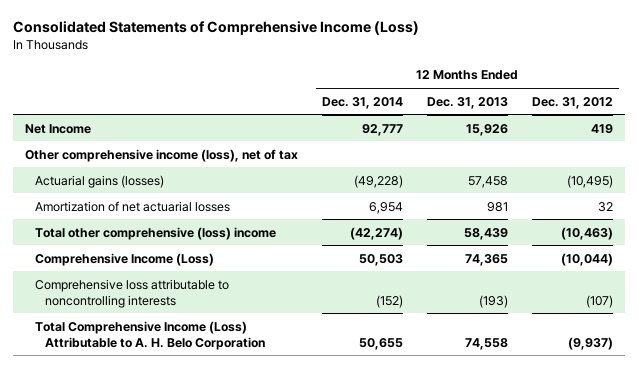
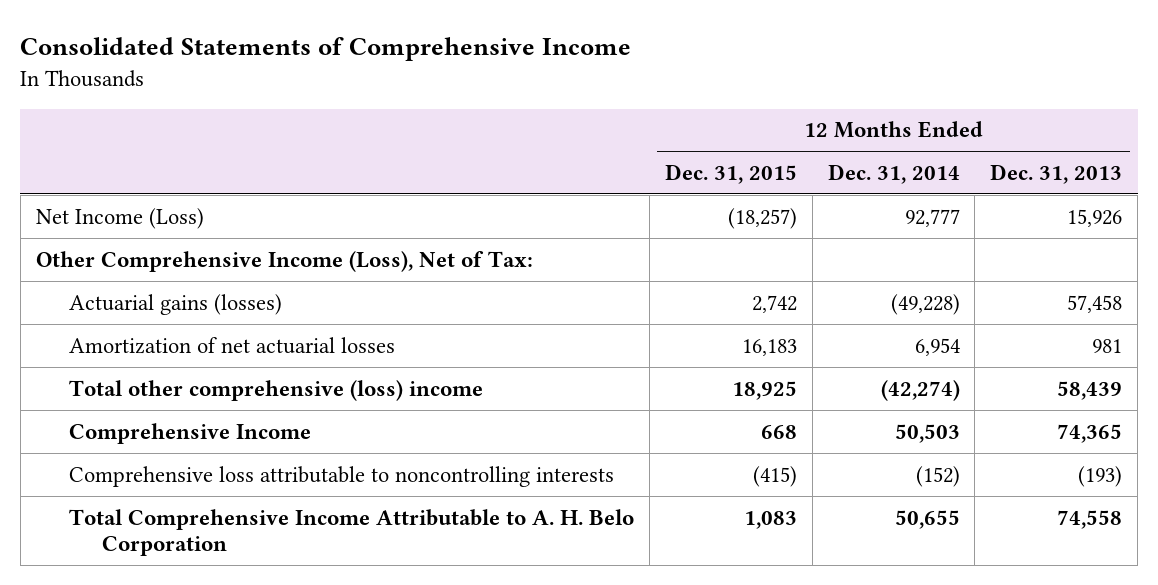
- Consolidated Statements of Comprehensive Income (Loss)
+ Consolidated Statements of Comprehensive Income
- | 12 Months Ended Dec. 31, 2014 | 12 Months Ended Dec. 31, 2013 | 12 Months Ended Dec. 31, 2012
+ | 12 Months Ended Dec. 31, 2015 | 12 Months Ended Dec. 31, 2014 | 12 Months Ended Dec. 31, 2013
- Net Income | 92,777 | 15,926 | 419
- Other comprehensive income (loss), net of tax
+ Net Income (Loss) | (18,257) | 92,777 | 15,926
+ Other Comprehensive Income (Loss), Net of Tax:
- Comprehensive Income (Loss) | 50,503 | 74,365 | (10,044)
+ Comprehensive Income | 668 | 50,503 | 74,365
- Total Comprehensive Income (Loss) Attributable to A. H. Belo Corporation | 50,655 | 74,558 | (9,937)
+ Total Comprehensive Income Attributable to A. H. Belo Corporation | 1,083 | 50,655 | 74,558

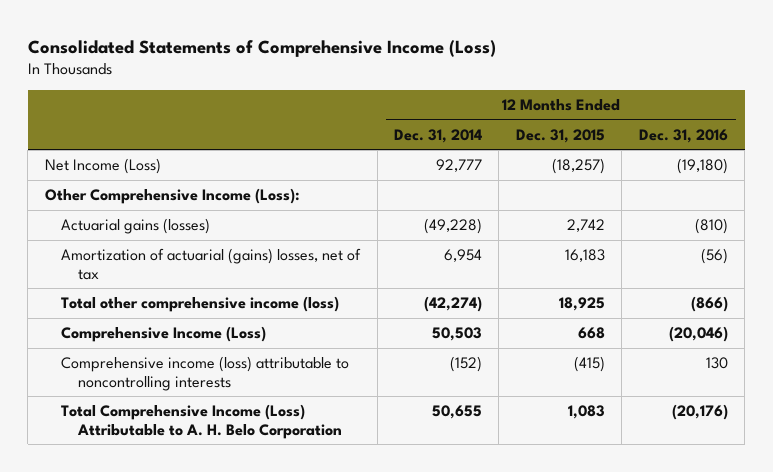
- Consolidated Statements of Comprehensive Income
+ Consolidated Statements of Comprehensive Income (Loss)
- | 12 Months Ended Dec. 31, 2015 | 12 Months Ended Dec. 31, 2014 | 12 Months Ended Dec. 31, 2013
+ | 12 Months Ended Dec. 31, 2014 | 12 Months Ended Dec. 31, 2015 | 12 Months Ended Dec. 31, 2016
- Other Comprehensive Income (Loss), Net of Tax:
+ Other Comprehensive Income (Loss):
- Amortization of net actuarial losses | 16,183 | 6,954 | 981
- Total other comprehensive (loss) income | 18,925 | (42,274) | 58,439
- Comprehensive Income | 668 | 50,503 | 74,365
- Comprehensive loss attributable to noncontrolling interests | (415) | (152) | (193)
- Total Comprehensive Income Attributable to A. H. Belo Corporation | 1,083 | 50,655 | 74,558
+ Amortization of actuarial (gains) losses, net of tax | 6,954 | 16,183 | (56)
+ Total other comprehensive income (loss) | (42,274) | 18,925 | (866)
+ Comprehensive Income (Loss) | 50,503 | 668 | (20,046)
+ Comprehensive income (loss) attributable to noncontrolling interests | (152) | (415) | 130
+ Total Comprehensive Income (Loss) Attributable to A. H. Belo Corporation | 50,655 | 1,083 | (20,176)

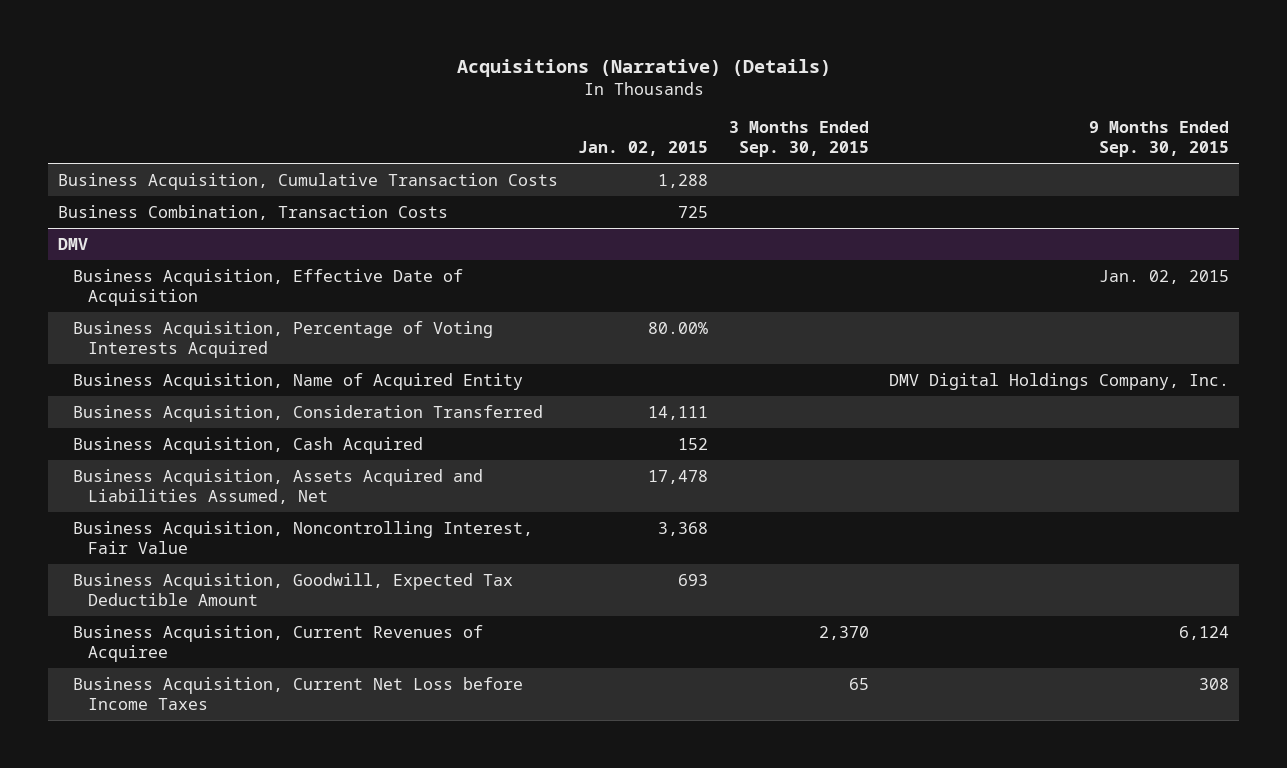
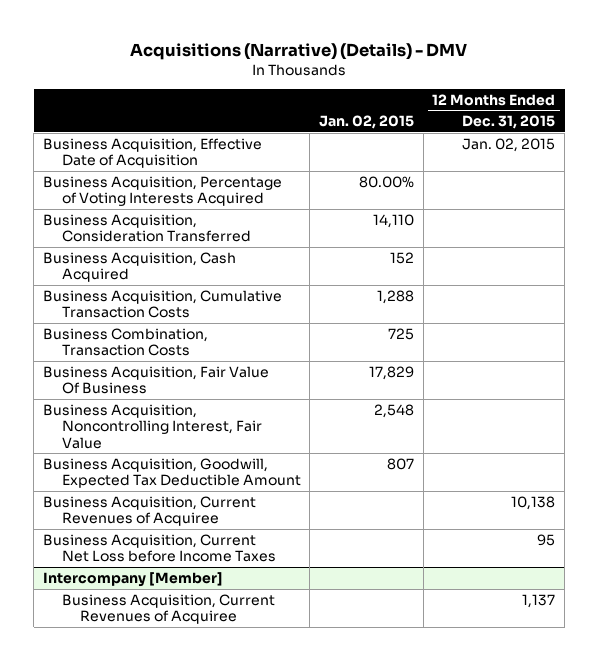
- Acquisitions (Narrative) (Details)
+ Acquisitions (Narrative) (Details) - DMV
- | Jan. 02, 2015 | 3 Months Ended Sep. 30, 2015 | 9 Months Ended Sep. 30, 2015
+ | Jan. 02, 2015 | 12 Months Ended Dec. 31, 2015
- DMV
- Business Acquisition, Name of Acquired Entity | | | DMV Digital Holdings Company, Inc.
- Business Acquisition, Consideration Transferred | 14,111 | |
+ Business Acquisition, Consideration Transferred | 14,110 |
- Business Acquisition, Assets Acquired and Liabilities Assumed, Net | 17,478 | |
- Business Acquisition, Noncontrolling Interest, Fair Value | 3,368 | |
- Business Acquisition, Goodwill, Expected Tax Deductible Amount | 693 | |
moved down: Business Acquisition, Cumulative Transaction Costs | 1,288 |
moved down: Business Combination, Transaction Costs | 725 |
+ Business Acquisition, Fair Value Of Business | 17,829 |
+ Business Acquisition, Noncontrolling Interest, Fair Value | 2,548 |
+ Business Acquisition, Goodwill, Expected Tax Deductible Amount | 807 |
+ Intercompany [Member]
+ Business Acquisition, Current Revenues of Acquiree | | 1,137

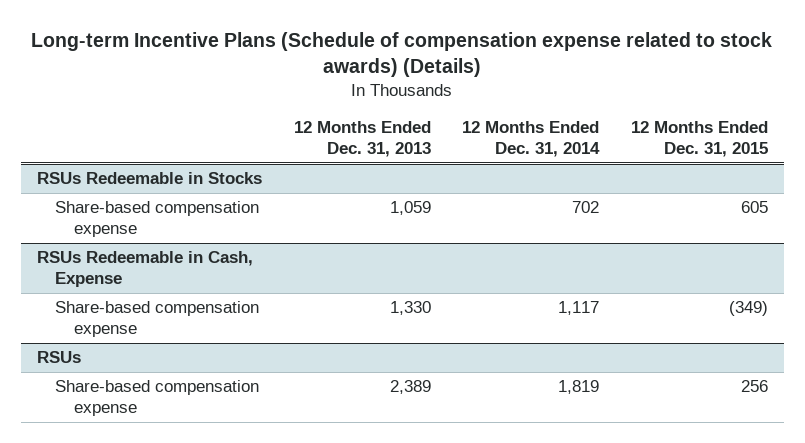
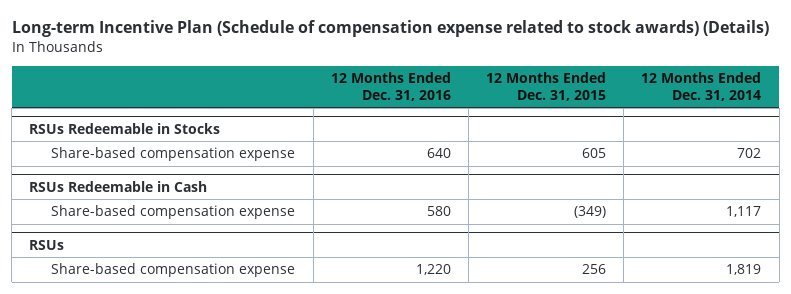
- Long-term Incentive Plans (Schedule of compensation expense related to stock awards) (Details)
+ Long-term Incentive Plan (Schedule of compensation expense related to stock awards) (Details)
- | 12 Months Ended Dec. 31, 2013 | 12 Months Ended Dec. 31, 2014 | 12 Months Ended Dec. 31, 2015
+ | 12 Months Ended Dec. 31, 2016 | 12 Months Ended Dec. 31, 2015 | 12 Months Ended Dec. 31, 2014
- RSUs Redeemable in Cash, Expense
+ RSUs Redeemable in Cash

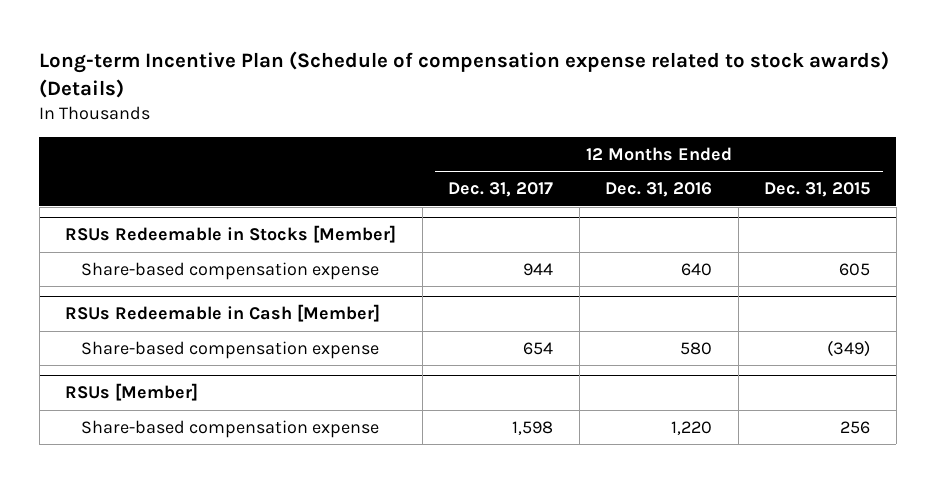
- | 12 Months Ended Dec. 31, 2016 | 12 Months Ended Dec. 31, 2015 | 12 Months Ended Dec. 31, 2014
+ | 12 Months Ended Dec. 31, 2017 | 12 Months Ended Dec. 31, 2016 | 12 Months Ended Dec. 31, 2015
- RSUs Redeemable in Stocks
+ RSUs Redeemable in Stocks [Member]
- RSUs Redeemable in Cash
+ RSUs Redeemable in Cash [Member]
- RSUs
+ RSUs [Member]

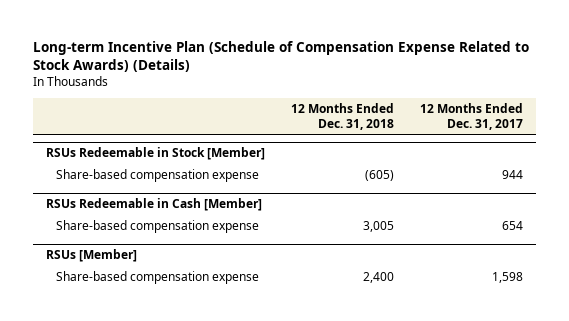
- Long-term Incentive Plan (Schedule of compensation expense related to stock awards) (Details)
+ Long-term Incentive Plan (Schedule of Compensation Expense Related to Stock Awards) (Details)
- | 12 Months Ended Dec. 31, 2017 | 12 Months Ended Dec. 31, 2016 | 12 Months Ended Dec. 31, 2015
+ | 12 Months Ended Dec. 31, 2018 | 12 Months Ended Dec. 31, 2017
- RSUs Redeemable in Stocks [Member]
+ RSUs Redeemable in Stock [Member]

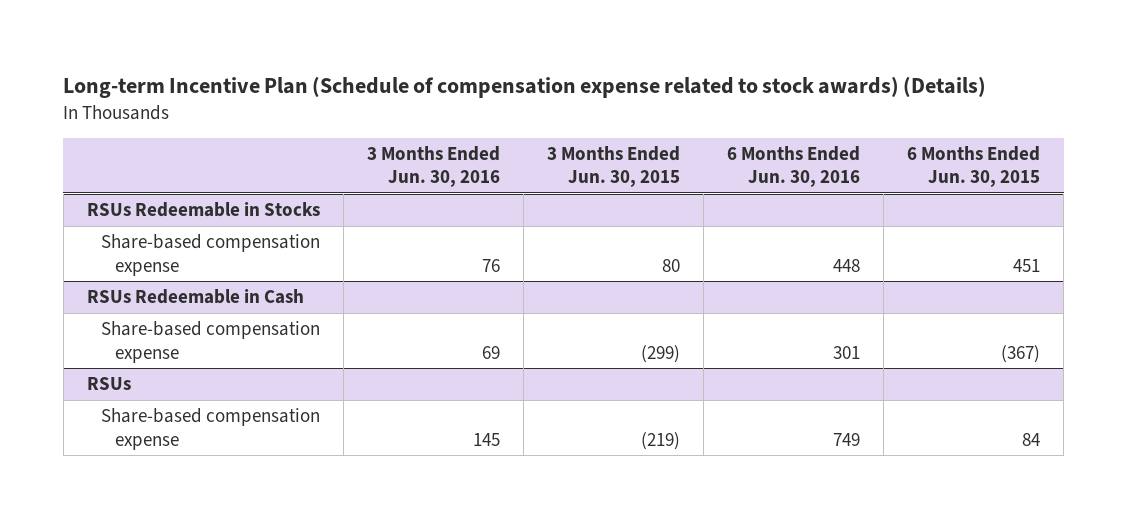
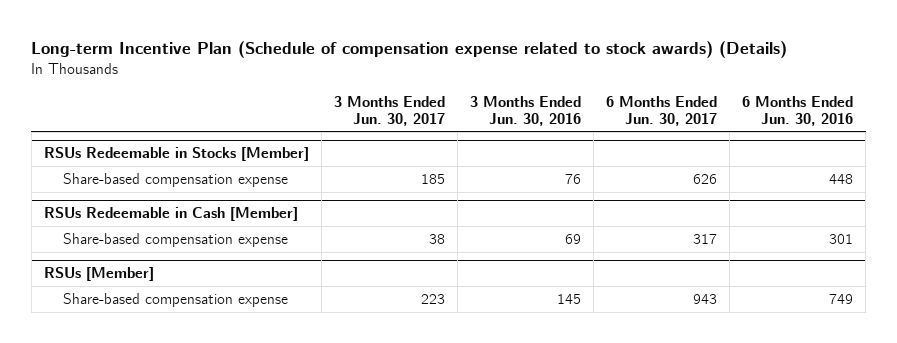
- | 3 Months Ended Jun. 30, 2016 | 3 Months Ended Jun. 30, 2015 | 6 Months Ended Jun. 30, 2016 | 6 Months Ended Jun. 30, 2015
+ | 3 Months Ended Jun. 30, 2017 | 3 Months Ended Jun. 30, 2016 | 6 Months Ended Jun. 30, 2017 | 6 Months Ended Jun. 30, 2016
- RSUs Redeemable in Stocks
+ RSUs Redeemable in Stocks [Member]
- RSUs Redeemable in Cash
+ RSUs Redeemable in Cash [Member]
- RSUs
+ RSUs [Member]

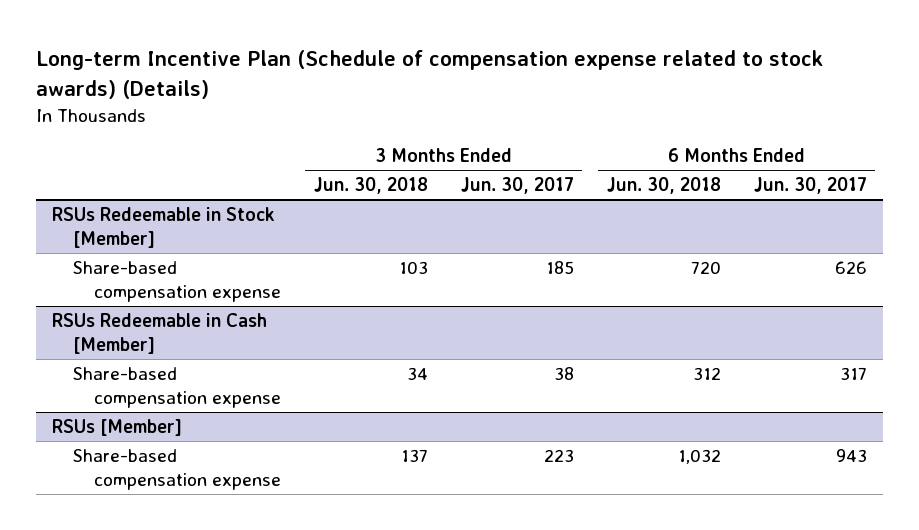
- | 3 Months Ended Jun. 30, 2017 | 3 Months Ended Jun. 30, 2016 | 6 Months Ended Jun. 30, 2017 | 6 Months Ended Jun. 30, 2016
+ | 3 Months Ended Jun. 30, 2018 | 3 Months Ended Jun. 30, 2017 | 6 Months Ended Jun. 30, 2018 | 6 Months Ended Jun. 30, 2017
- RSUs Redeemable in Stocks [Member]
+ RSUs Redeemable in Stock [Member]

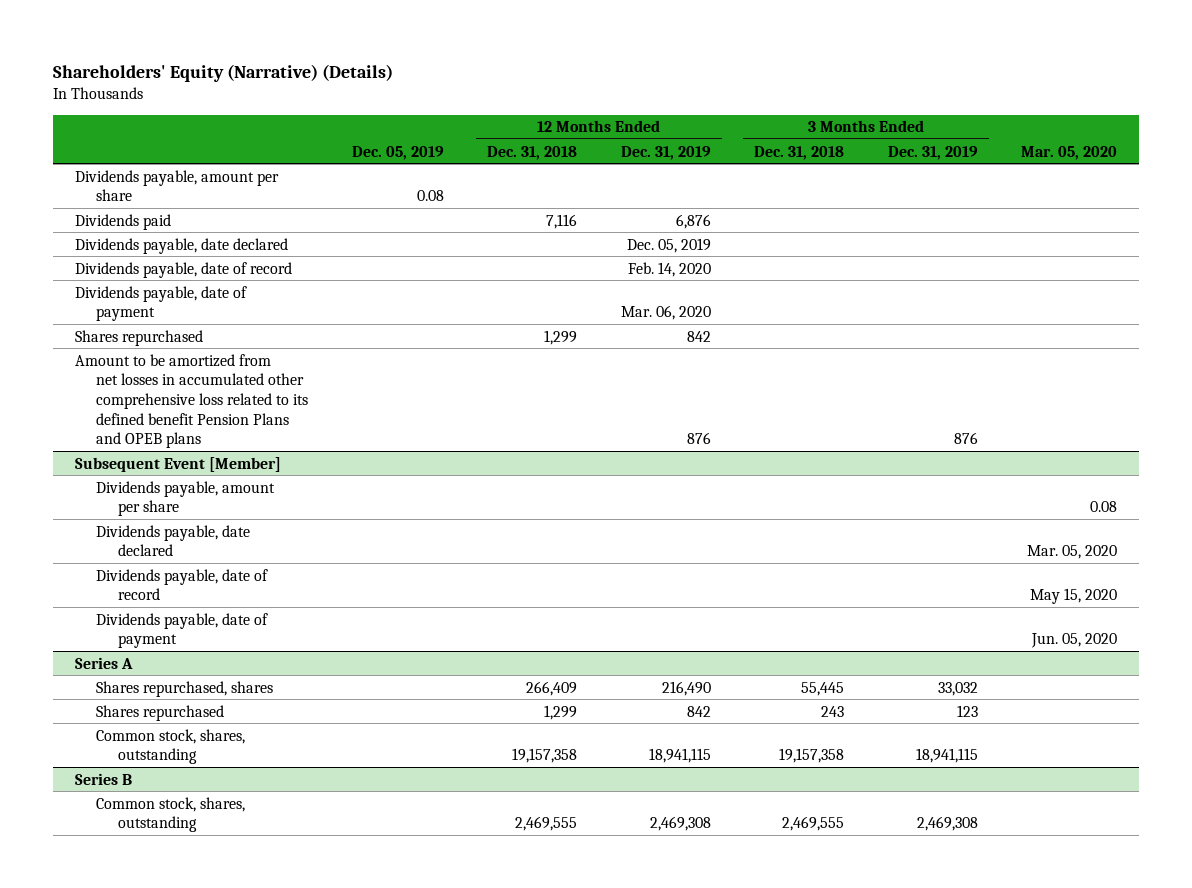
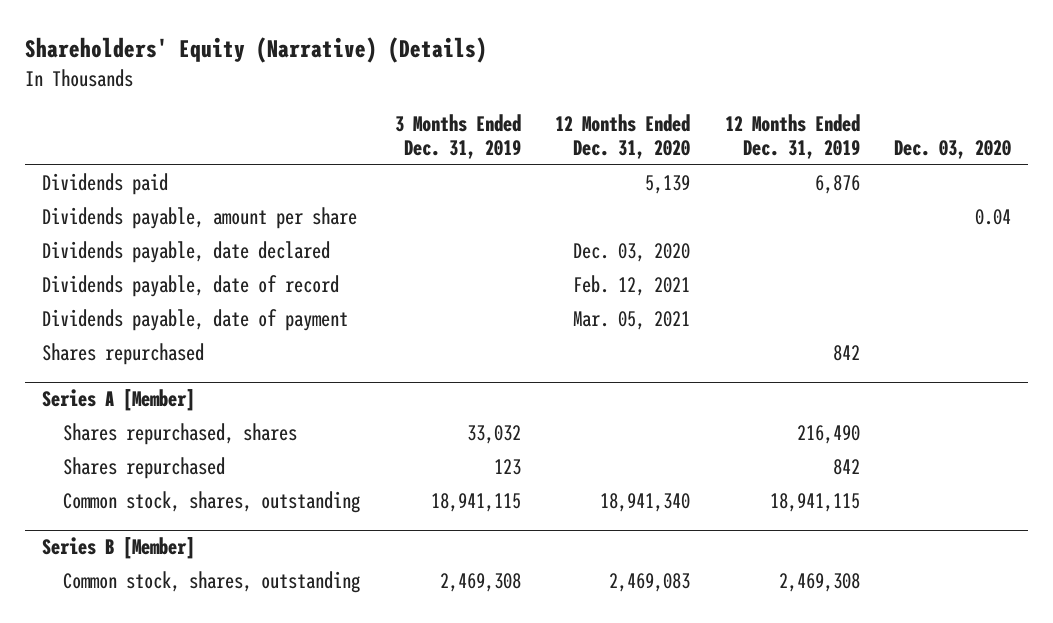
- | Dec. 05, 2019 | 12 Months Ended Dec. 31, 2018 | 12 Months Ended Dec. 31, 2019 | 3 Months Ended Dec. 31, 2018 | 3 Months Ended Dec. 31, 2019 | Mar. 05, 2020
+ | 3 Months Ended Dec. 31, 2019 | 12 Months Ended Dec. 31, 2020 | 12 Months Ended Dec. 31, 2019 | Dec. 03, 2020
- Dividends payable, amount per share | 0.08 | | | | |
- Dividends payable, date declared | | | Dec. 05, 2019 | | |
- Dividends payable, date of record | | | Feb. 14, 2020 | | |
- Dividends payable, date of payment | | | Mar. 06, 2020 | | |
- Amount to be amortized from net losses in accumulated other comprehensive loss related to its defined benefit Pension Plans and OPEB plans | | | 876 | | 876 |
- Subsequent Event [Member]
- Series A
moved down: Shares repurchased | | | 842 |
+ Series A [Member]
- Series B
+ Series B [Member]

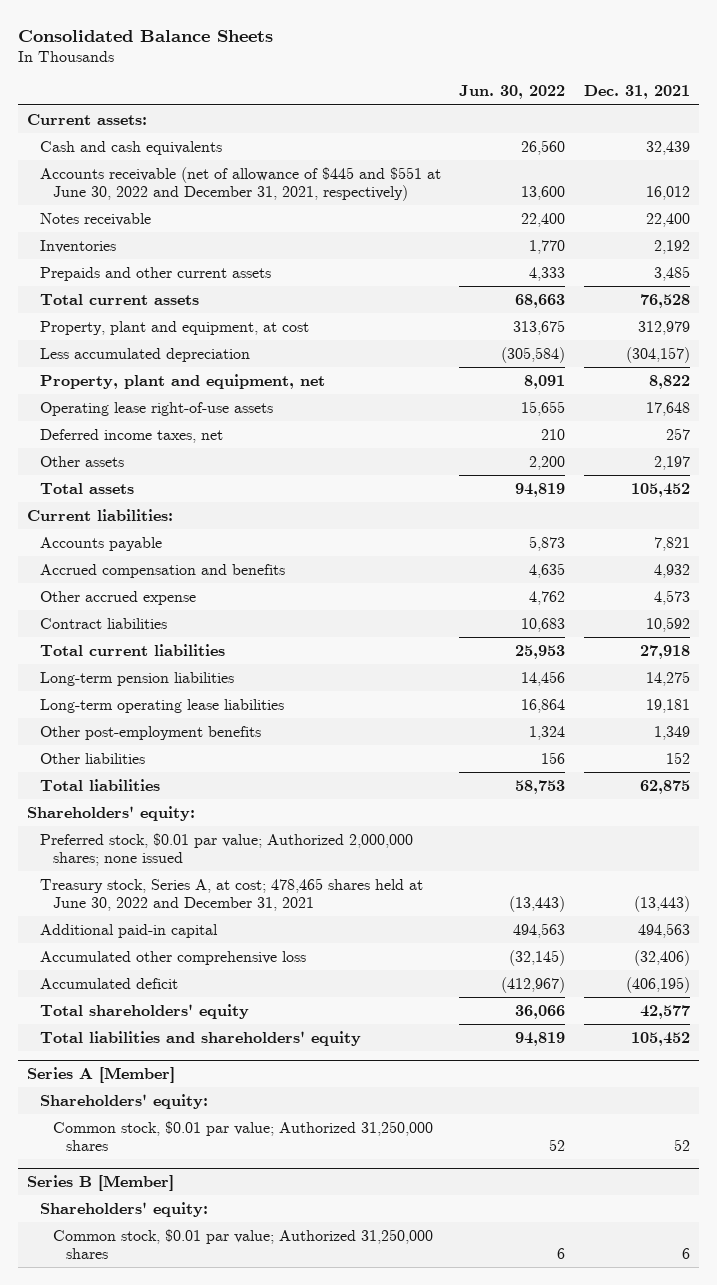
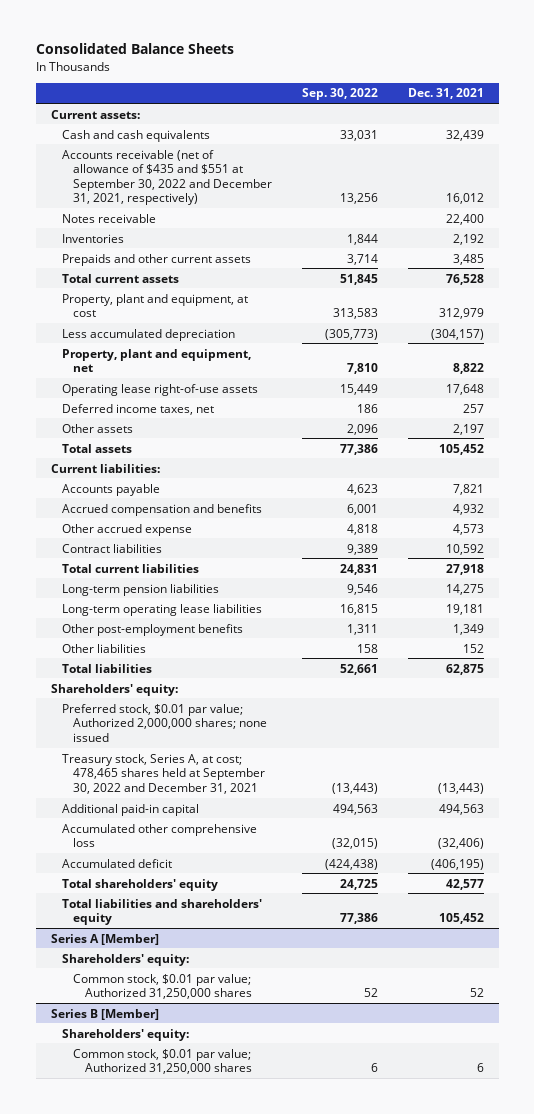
- | Jun. 30, 2022 | Dec. 31, 2021
+ | Sep. 30, 2022 | Dec. 31, 2021
- Accounts receivable (net of allowance of $445 and $551 at June 30, 2022 and December 31, 2021, respectively) | 13,600 | 16,012
+ Accounts receivable (net of allowance of $435 and $551 at September 30, 2022 and December 31, 2021, respectively) | 13,256 | 16,012
- Treasury stock, Series A, at cost; 478,465 shares held at June 30, 2022 and December 31, 2021 | (13,443) | (13,443)
+ Treasury stock, Series A, at cost; 478,465 shares held at September 30, 2022 and December 31, 2021 | (13,443) | (13,443)

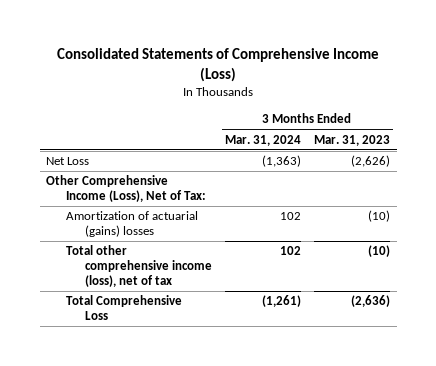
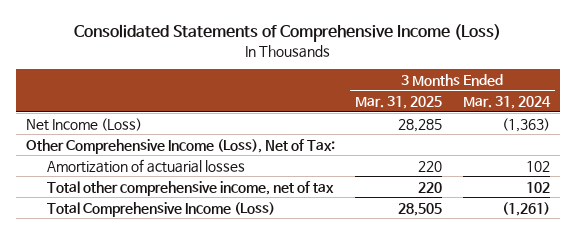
- | 3 Months Ended Mar. 31, 2024 | 3 Months Ended Mar. 31, 2023
+ | 3 Months Ended Mar. 31, 2025 | 3 Months Ended Mar. 31, 2024
- Net Loss | (1,363) | (2,626)
+ Net Income (Loss) | 28,285 | (1,363)
- Amortization of actuarial (gains) losses | 102 | (10)
- Total other comprehensive income (loss), net of tax | 102 | (10)
- Total Comprehensive Loss | (1,261) | (2,636)
+ Amortization of actuarial losses | 220 | 102
+ Total other comprehensive income, net of tax | 220 | 102
+ Total Comprehensive Income (Loss) | 28,505 | (1,261)

